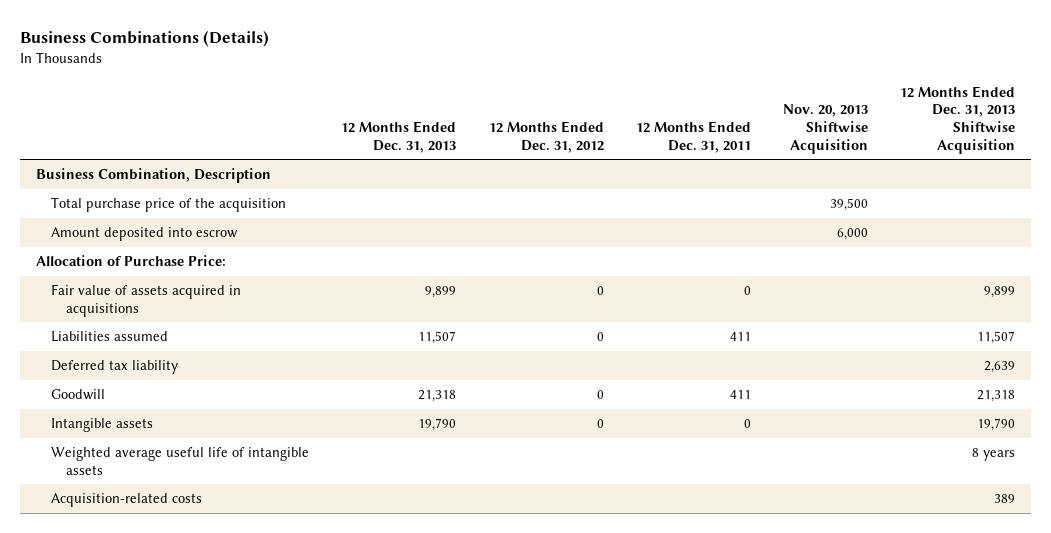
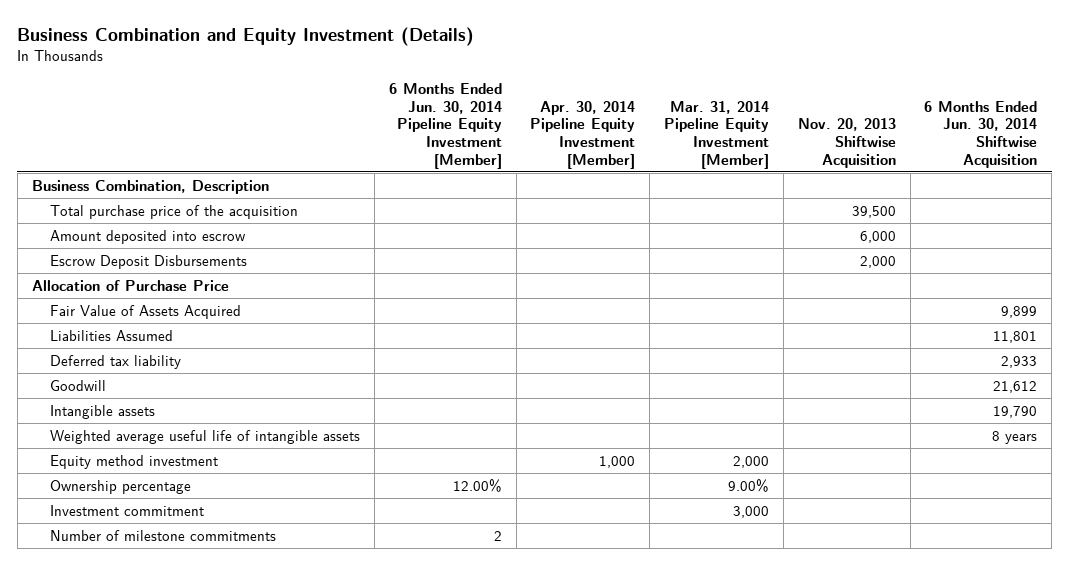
- Business Combinations (Details)
+ Business Combination and Equity Investment (Details)
- | 12 Months Ended Dec. 31, 2013 | 12 Months Ended Dec. 31, 2012 | 12 Months Ended Dec. 31, 2011 | Nov. 20, 2013 Shiftwise Acquisition | 12 Months Ended Dec. 31, 2013 Shiftwise Acquisition
+ | 6 Months Ended Jun. 30, 2014 Pipeline Equity Investment [Member] | Apr. 30, 2014 Pipeline Equity Investment [Member] | Mar. 31, 2014 Pipeline Equity Investment [Member] | Nov. 20, 2013 Shiftwise Acquisition | 6 Months Ended Jun. 30, 2014 Shiftwise Acquisition
- Allocation of Purchase Price:
- Fair value of assets acquired in acquisitions | 9,899 | 0 | 0 | | 9,899
- Liabilities assumed | 11,507 | 0 | 411 | | 11,507
+ Escrow Deposit Disbursements | | | | 2,000 |
+ Allocation of Purchase Price
+ Fair Value of Assets Acquired | | | | | 9,899
+ Liabilities Assumed | | | | | 11,801
- Acquisition-related costs | | | | | 389
+ Equity method investment | | 1,000 | 2,000 | |
+ Ownership percentage | 12.00% | | 9.00% | |
+ Investment commitment | | | 3,000 | |
+ Number of milestone commitments | 2 | | | |

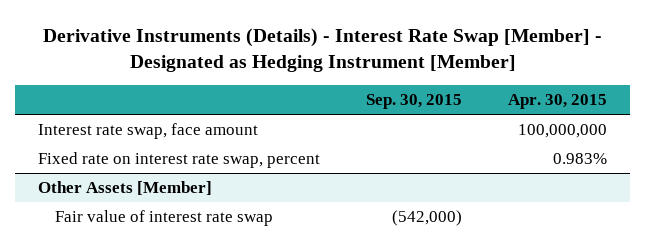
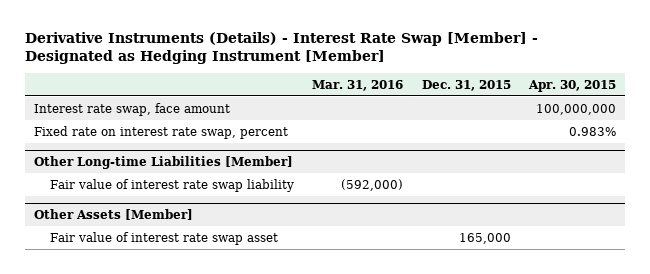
- | Sep. 30, 2015 | Apr. 30, 2015
+ | Mar. 31, 2016 | Dec. 31, 2015 | Apr. 30, 2015
+ Other Long-time Liabilities [Member]
+ Fair value of interest rate swap liability | (592,000) | |
@ Other Assets [Member]
- Fair value of interest rate swap | (542,000) |
+ Fair value of interest rate swap asset | | 165,000 |

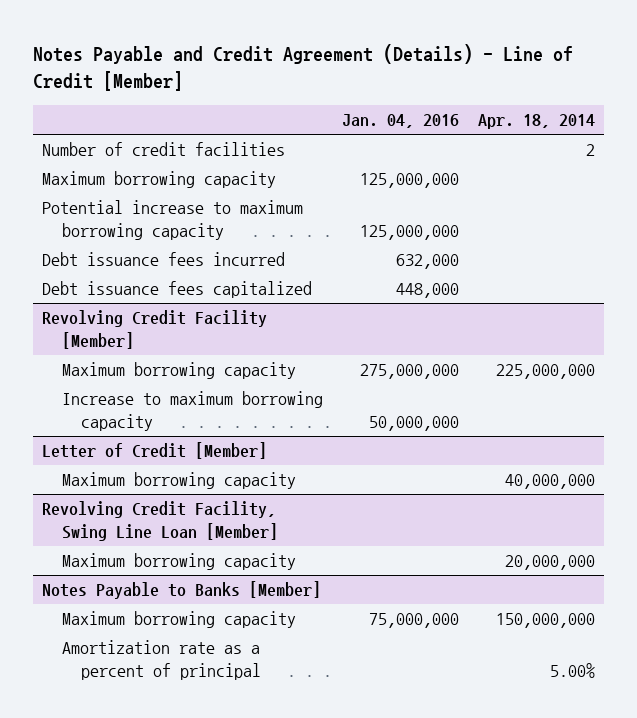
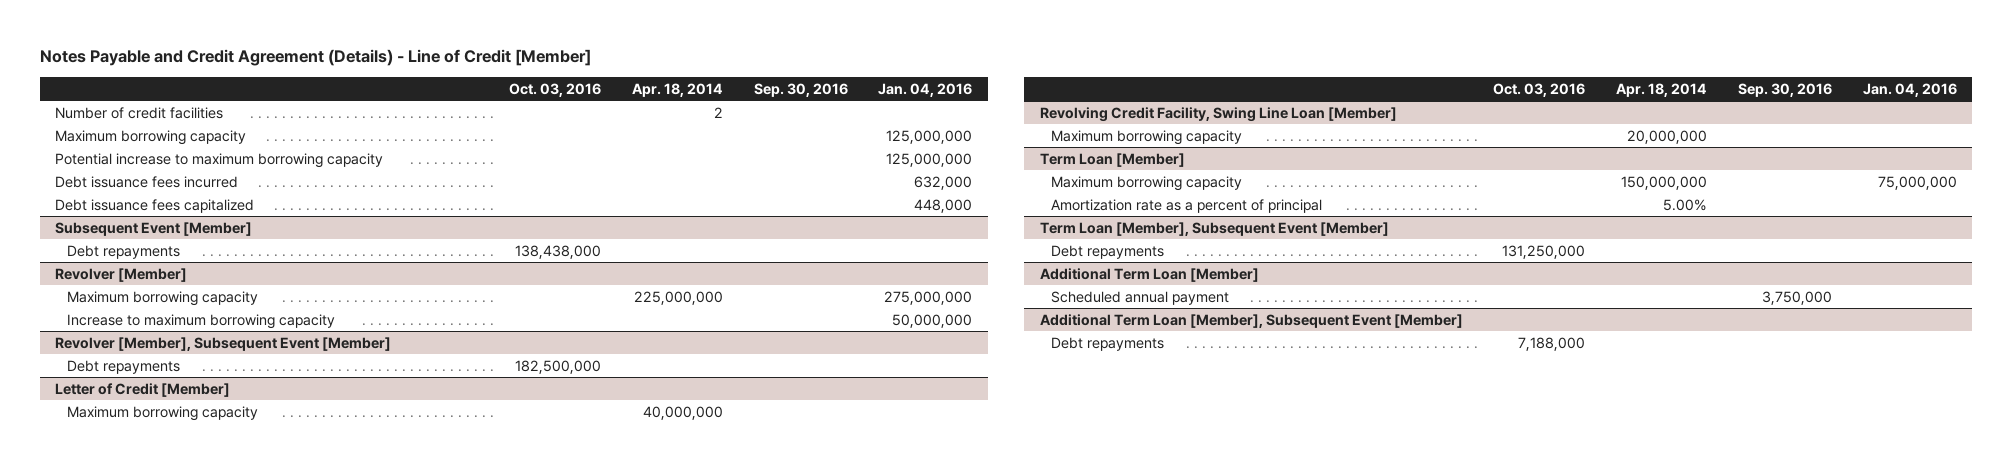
- | Jan. 04, 2016 | Apr. 18, 2014
+ | Oct. 03, 2016 | Apr. 18, 2014 | Sep. 30, 2016 | Jan. 04, 2016
- Revolving Credit Facility [Member]
+ Subsequent Event [Member]
+ Debt repayments | 138,438,000 | | |
+ Revolver [Member]
+ Revolver [Member], Subsequent Event [Member]
+ Debt repayments | 182,500,000 | | |
- Notes Payable to Banks [Member]
+ Term Loan [Member]
+ Term Loan [Member], Subsequent Event [Member]
+ Debt repayments | 131,250,000 | | |
+ Additional Term Loan [Member]
+ Scheduled annual payment | | | 3,750,000 |
+ Additional Term Loan [Member], Subsequent Event [Member]
+ Debt repayments | 7,188,000 | | |

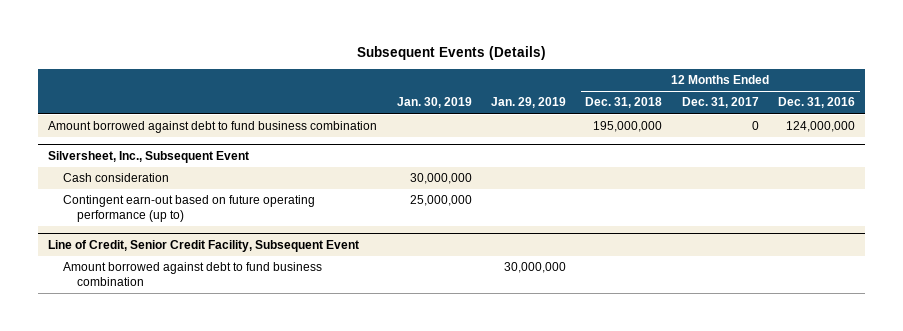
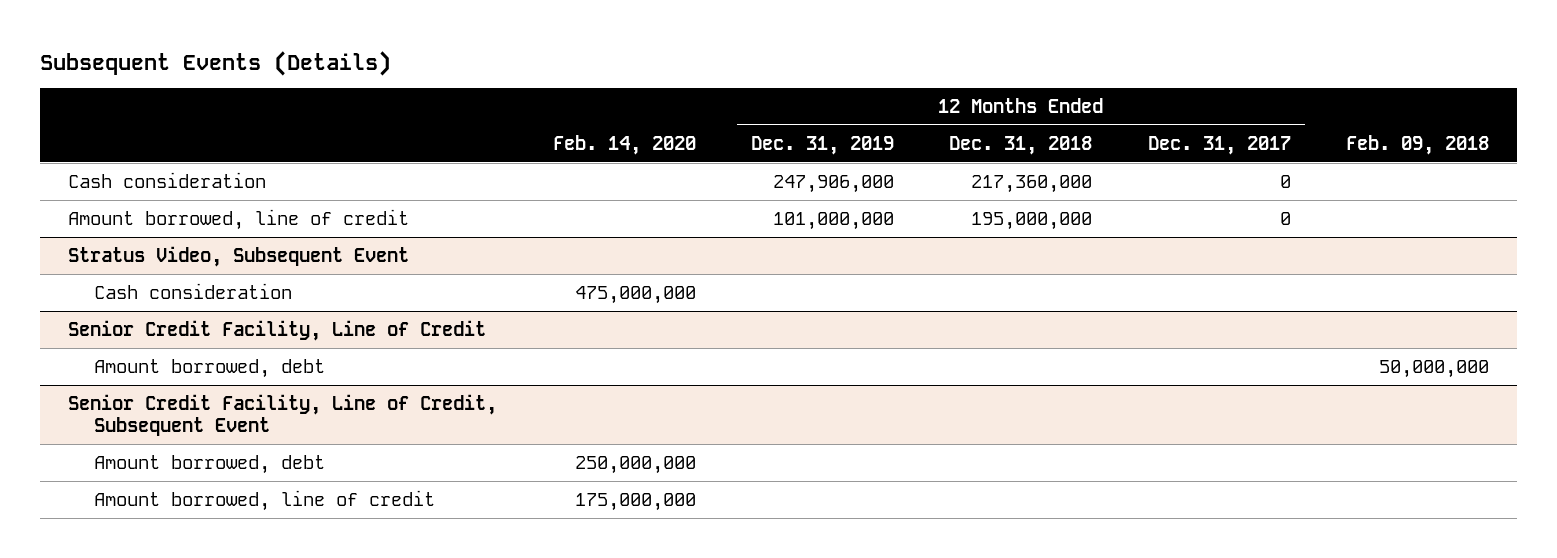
- | Jan. 30, 2019 | Jan. 29, 2019 | 12 Months Ended Dec. 31, 2018 | 12 Months Ended Dec. 31, 2017 | 12 Months Ended Dec. 31, 2016
+ | Feb. 14, 2020 | 12 Months Ended Dec. 31, 2019 | 12 Months Ended Dec. 31, 2018 | 12 Months Ended Dec. 31, 2017 | Feb. 09, 2018
- Amount borrowed against debt to fund business combination | | | 195,000,000 | 0 | 124,000,000
- Silversheet, Inc., Subsequent Event
- Cash consideration | 30,000,000 | | | |
- Contingent earn-out based on future operating performance (up to) | 25,000,000 | | | |
- Line of Credit, Senior Credit Facility, Subsequent Event
- Amount borrowed against debt to fund business combination | | 30,000,000 | | |
+ Cash consideration | | 247,906,000 | 217,360,000 | 0 |
+ Amount borrowed, line of credit | | 101,000,000 | 195,000,000 | 0 |
+ Stratus Video, Subsequent Event
+ Cash consideration | 475,000,000 | | | |
+ Senior Credit Facility, Line of Credit
+ Amount borrowed, debt | | | | | 50,000,000
+ Senior Credit Facility, Line of Credit, Subsequent Event
+ Amount borrowed, debt | 250,000,000 | | | |
+ Amount borrowed, line of credit | 175,000,000 | | | |

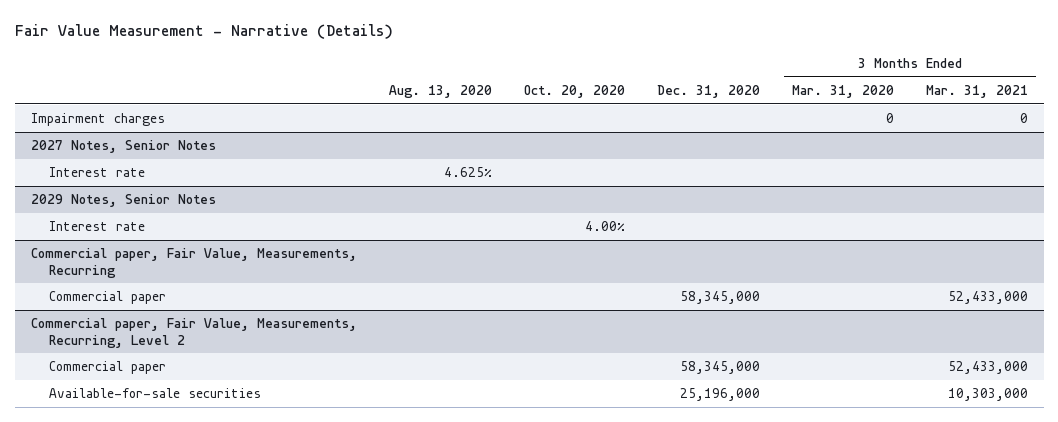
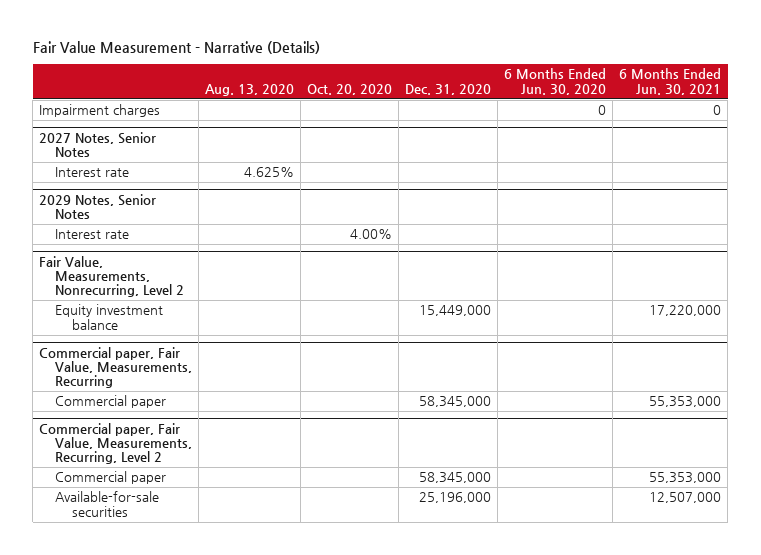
- | Aug. 13, 2020 | Oct. 20, 2020 | Dec. 31, 2020 | 3 Months Ended Mar. 31, 2020 | 3 Months Ended Mar. 31, 2021
+ | Aug. 13, 2020 | Oct. 20, 2020 | Dec. 31, 2020 | 6 Months Ended Jun. 30, 2020 | 6 Months Ended Jun. 30, 2021
+ Fair Value, Measurements, Nonrecurring, Level 2
+ Equity investment balance | | | 15,449,000 | | 17,220,000

